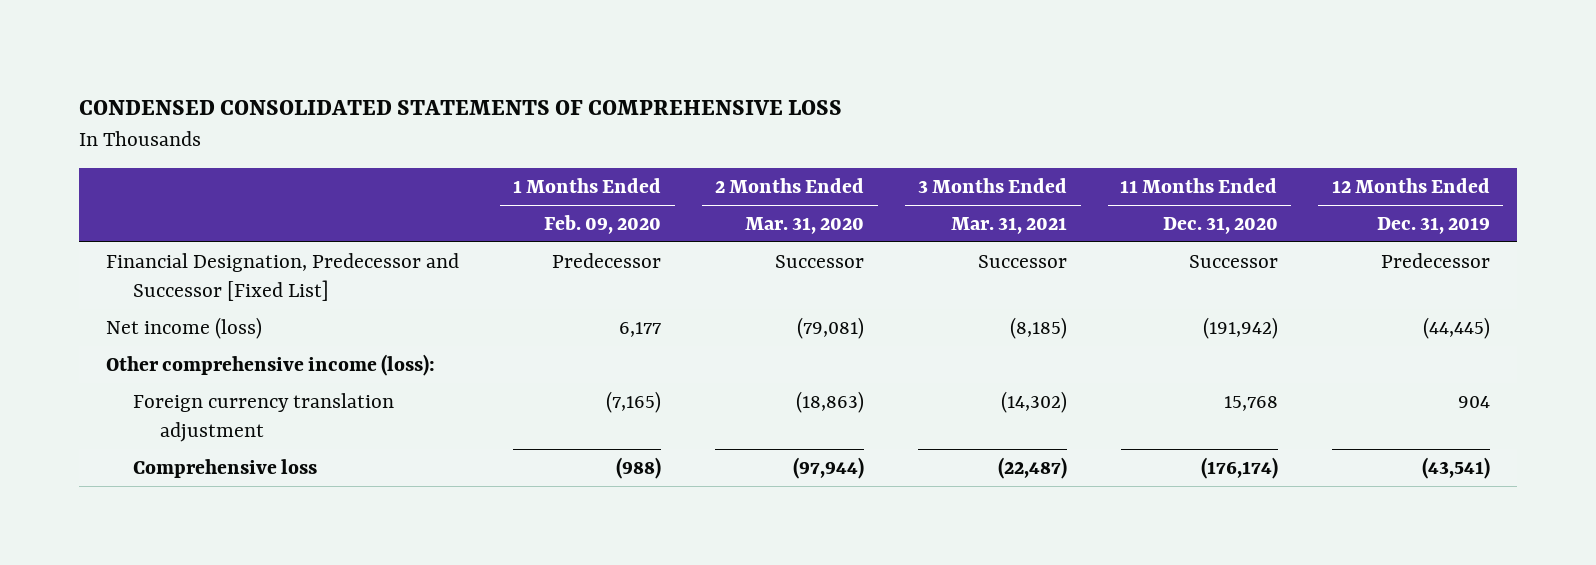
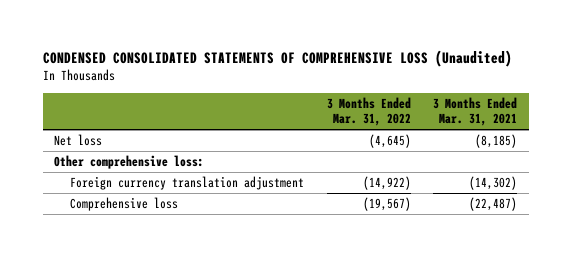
- CONDENSED CONSOLIDATED STATEMENTS OF COMPREHENSIVE LOSS
+ CONDENSED CONSOLIDATED STATEMENTS OF COMPREHENSIVE LOSS (Unaudited)
- | 1 Months Ended Feb. 09, 2020 | 2 Months Ended Mar. 31, 2020 | 3 Months Ended Mar. 31, 2021 | 11 Months Ended Dec. 31, 2020 | 12 Months Ended Dec. 31, 2019
+ | 3 Months Ended Mar. 31, 2022 | 3 Months Ended Mar. 31, 2021
- Financial Designation, Predecessor and Successor [Fixed List] | Predecessor | Successor | Successor | Successor | Predecessor
- Net income (loss) | 6,177 | (79,081) | (8,185) | (191,942) | (44,445)
- Other comprehensive income (loss):
+ Net loss | (4,645) | (8,185)
+ Other comprehensive loss:

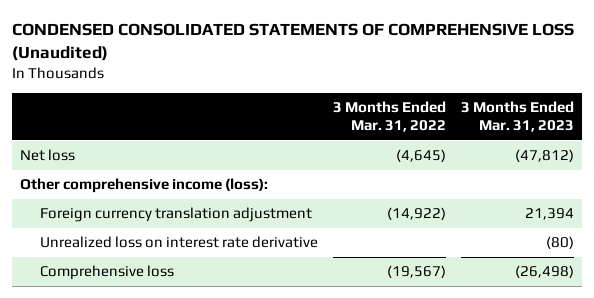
- | 3 Months Ended Mar. 31, 2022 | 3 Months Ended Mar. 31, 2021
+ | 3 Months Ended Mar. 31, 2022 | 3 Months Ended Mar. 31, 2023
- Other comprehensive loss:
+ Other comprehensive income (loss):
+ Unrealized loss on interest rate derivative | | (80)

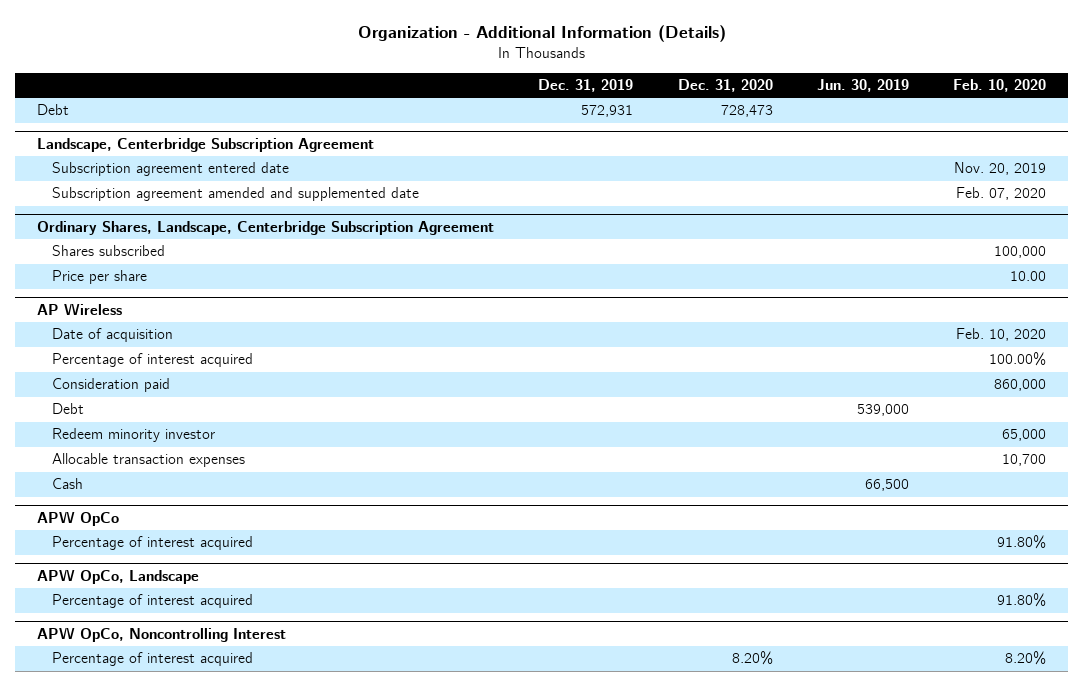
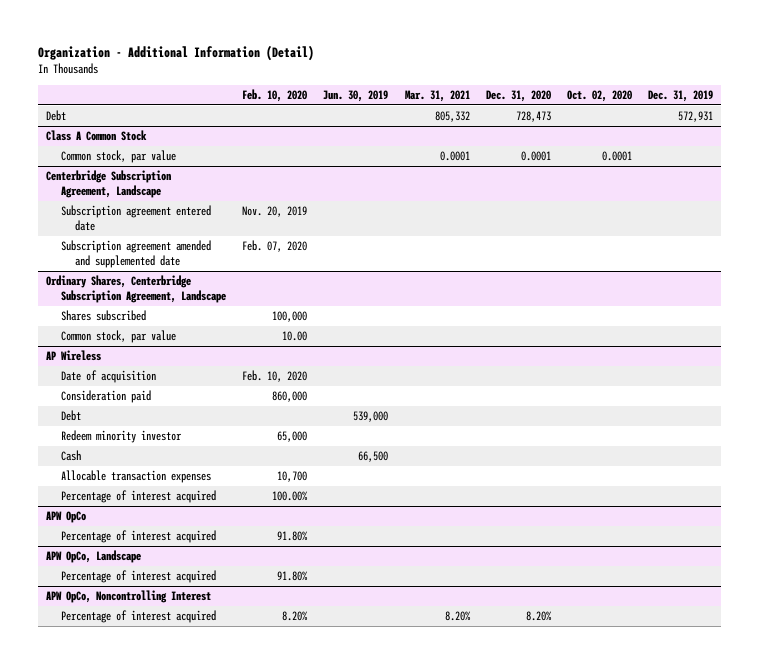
- Organization - Additional Information (Details)
+ Organization - Additional Information (Detail)
- | Dec. 31, 2019 | Dec. 31, 2020 | Jun. 30, 2019 | Feb. 10, 2020
+ | Feb. 10, 2020 | Jun. 30, 2019 | Mar. 31, 2021 | Dec. 31, 2020 | Oct. 02, 2020 | Dec. 31, 2019
- Landscape, Centerbridge Subscription Agreement
+ Class A Common Stock
+ Common stock, par value | | | 0.0001 | 0.0001 | 0.0001 |
+ Centerbridge Subscription Agreement, Landscape
- Ordinary Shares, Landscape, Centerbridge Subscription Agreement
+ Ordinary Shares, Centerbridge Subscription Agreement, Landscape
- Price per share | | | | 10.00
+ Common stock, par value | 10.00 | | | | |
@ AP Wireless
moved down: Allocable transaction expenses | 10,700 | | | | |
moved down: Percentage of interest acquired | 100.00% | | | | |

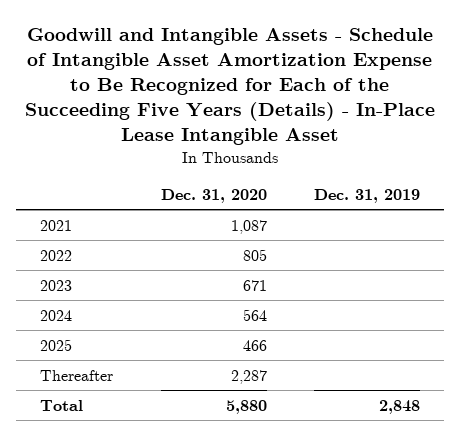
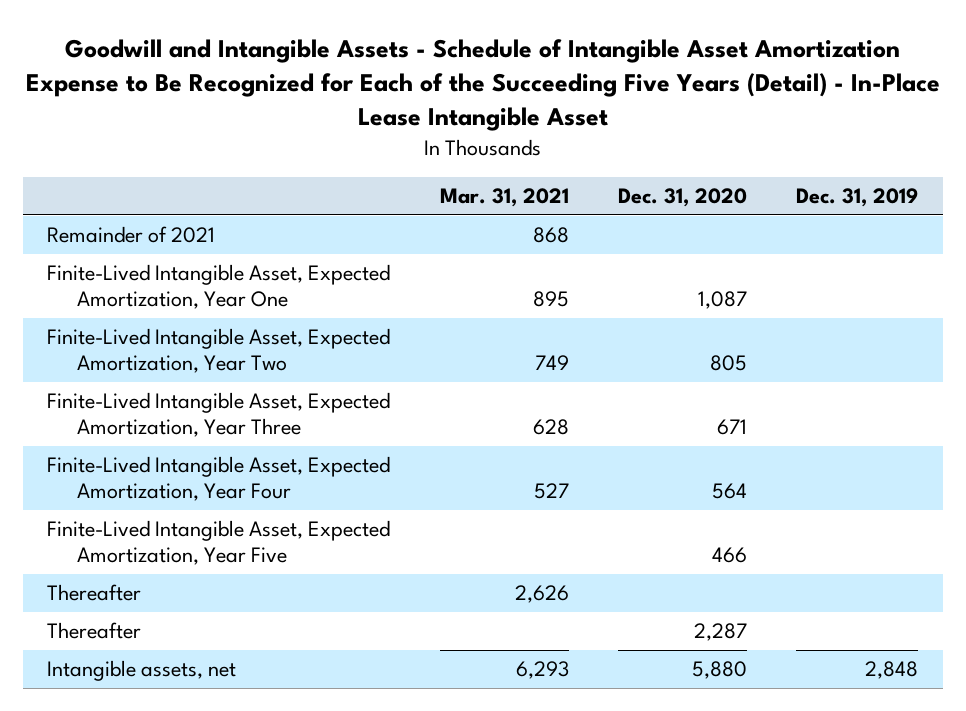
- Goodwill and Intangible Assets - Schedule of Intangible Asset Amortization Expense to Be Recognized for Each of the Succeeding Five Years (Details) - In-Place Lease Intangible Asset
+ Goodwill and Intangible Assets - Schedule of Intangible Asset Amortization Expense to Be Recognized for Each of the Succeeding Five Years (Detail) - In-Place Lease Intangible Asset
- | Dec. 31, 2020 | Dec. 31, 2019
+ | Mar. 31, 2021 | Dec. 31, 2020 | Dec. 31, 2019
- 2021 | 1,087 |
- 2022 | 805 |
- 2023 | 671 |
- 2024 | 564 |
- 2025 | 466 |
+ Remainder of 2021 | 868 | |
+ Finite-Lived Intangible Asset, Expected Amortization, Year One | 895 | 1,087 |
+ Finite-Lived Intangible Asset, Expected Amortization, Year Two | 749 | 805 |
+ Finite-Lived Intangible Asset, Expected Amortization, Year Three | 628 | 671 |
+ Finite-Lived Intangible Asset, Expected Amortization, Year Four | 527 | 564 |
+ Finite-Lived Intangible Asset, Expected Amortization, Year Five | | 466 |
+ Thereafter | 2,626 | |
- Total | 5,880 | 2,848
+ Intangible assets, net | 6,293 | 5,880 | 2,848

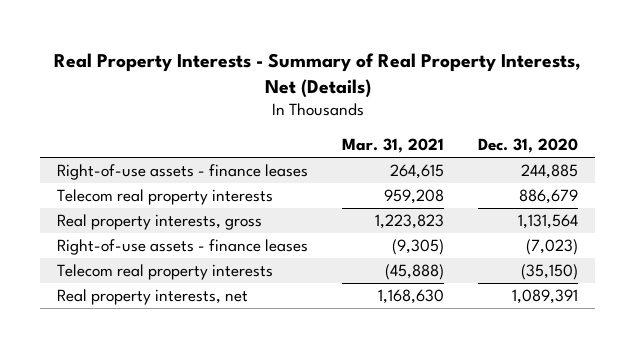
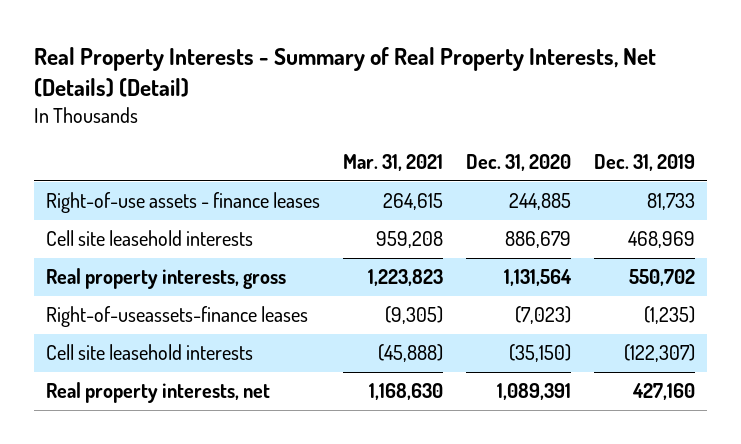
- Real Property Interests - Summary of Real Property Interests, Net (Details)
+ Real Property Interests - Summary of Real Property Interests, Net (Details) (Detail)
- | Mar. 31, 2021 | Dec. 31, 2020
+ | Mar. 31, 2021 | Dec. 31, 2020 | Dec. 31, 2019
- Telecom real property interests | 959,208 | 886,679
+ Cell site leasehold interests | 959,208 | 886,679 | 468,969
- Right-of-use assets - finance leases | (9,305) | (7,023)
- Telecom real property interests | (45,888) | (35,150)
+ Right-of-useassets-finance leases | (9,305) | (7,023) | (1,235)
+ Cell site leasehold interests | (45,888) | (35,150) | (122,307)

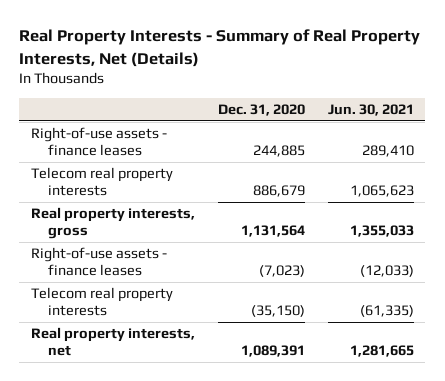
- Real Property Interests - Summary of Real Property Interests, Net (Details) (Detail)
+ Real Property Interests - Summary of Real Property Interests, Net (Details)
- | Mar. 31, 2021 | Dec. 31, 2020 | Dec. 31, 2019
+ | Dec. 31, 2020 | Jun. 30, 2021
- Cell site leasehold interests | 959,208 | 886,679 | 468,969
+ Telecom real property interests | 886,679 | 1,065,623
- Right-of-useassets-finance leases | (9,305) | (7,023) | (1,235)
- Cell site leasehold interests | (45,888) | (35,150) | (122,307)
+ Right-of-use assets - finance leases | (7,023) | (12,033)
+ Telecom real property interests | (35,150) | (61,335)

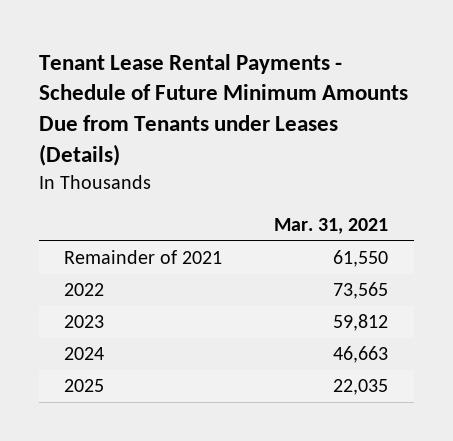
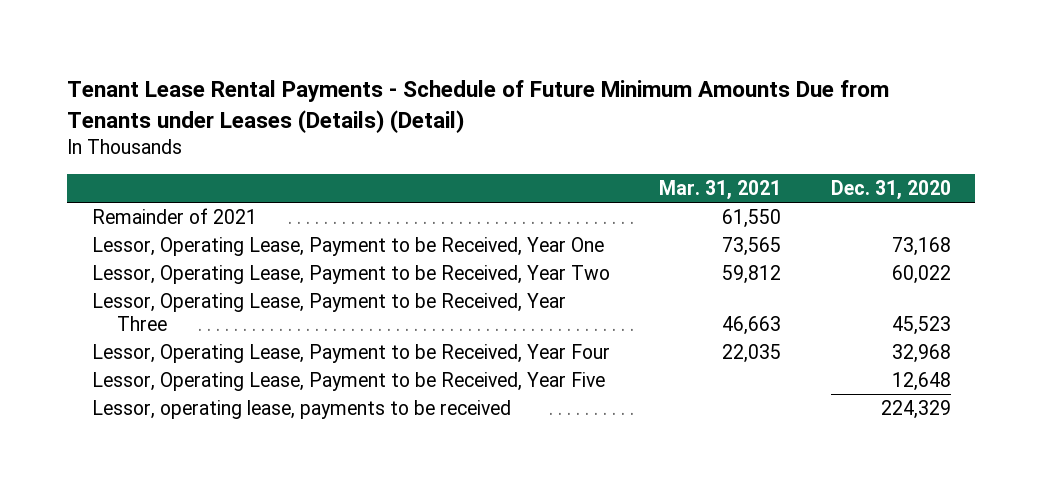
- Tenant Lease Rental Payments - Schedule of Future Minimum Amounts Due from Tenants under Leases (Details)
+ Tenant Lease Rental Payments - Schedule of Future Minimum Amounts Due from Tenants under Leases (Details) (Detail)
- | Mar. 31, 2021
+ | Mar. 31, 2021 | Dec. 31, 2020
- 2022 | 73,565
- 2023 | 59,812
- 2024 | 46,663
- 2025 | 22,035
+ Lessor, Operating Lease, Payment to be Received, Year One | 73,565 | 73,168
+ Lessor, Operating Lease, Payment to be Received, Year Two | 59,812 | 60,022
+ Lessor, Operating Lease, Payment to be Received, Year Three | 46,663 | 45,523
+ Lessor, Operating Lease, Payment to be Received, Year Four | 22,035 | 32,968
+ Lessor, Operating Lease, Payment to be Received, Year Five | | 12,648
+ Lessor, operating lease, payments to be received | | 224,329

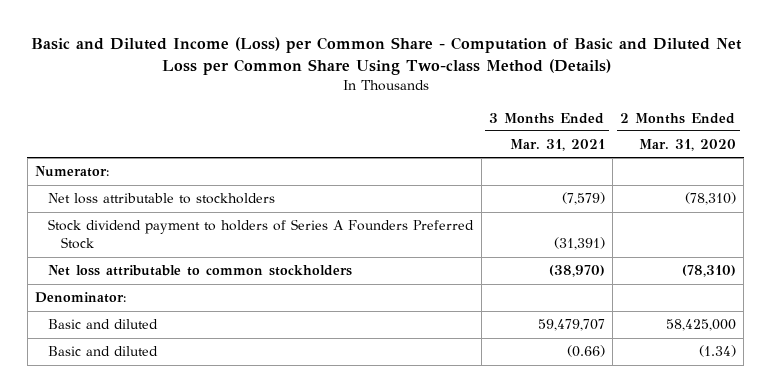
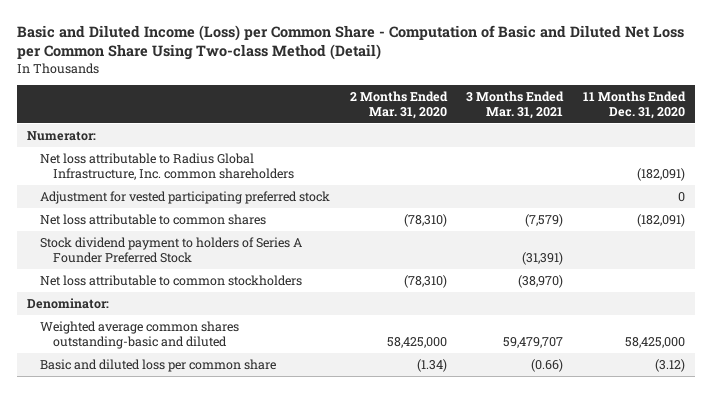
- Basic and Diluted Income (Loss) per Common Share - Computation of Basic and Diluted Net Loss per Common Share Using Two-class Method (Details)
+ Basic and Diluted Income (Loss) per Common Share - Computation of Basic and Diluted Net Loss per Common Share Using Two-class Method (Detail)
- | 3 Months Ended Mar. 31, 2021 | 2 Months Ended Mar. 31, 2020
+ | 2 Months Ended Mar. 31, 2020 | 3 Months Ended Mar. 31, 2021 | 11 Months Ended Dec. 31, 2020
- Net loss attributable to stockholders | (7,579) | (78,310)
- Stock dividend payment to holders of Series A Founders Preferred Stock | (31,391) |
+ Net loss attributable to Radius Global Infrastructure, Inc. common shareholders | | | (182,091)
+ Adjustment for vested participating preferred stock | | | 0
+ Net loss attributable to common shares | (78,310) | (7,579) | (182,091)
+ Stock dividend payment to holders of Series A Founder Preferred Stock | | (31,391) |
- Basic and diluted | 59,479,707 | 58,425,000
- Basic and diluted | (0.66) | (1.34)
+ Weighted average common shares outstanding-basic and diluted | 58,425,000 | 59,479,707 | 58,425,000
+ Basic and diluted loss per common share | (1.34) | (0.66) | (3.12)

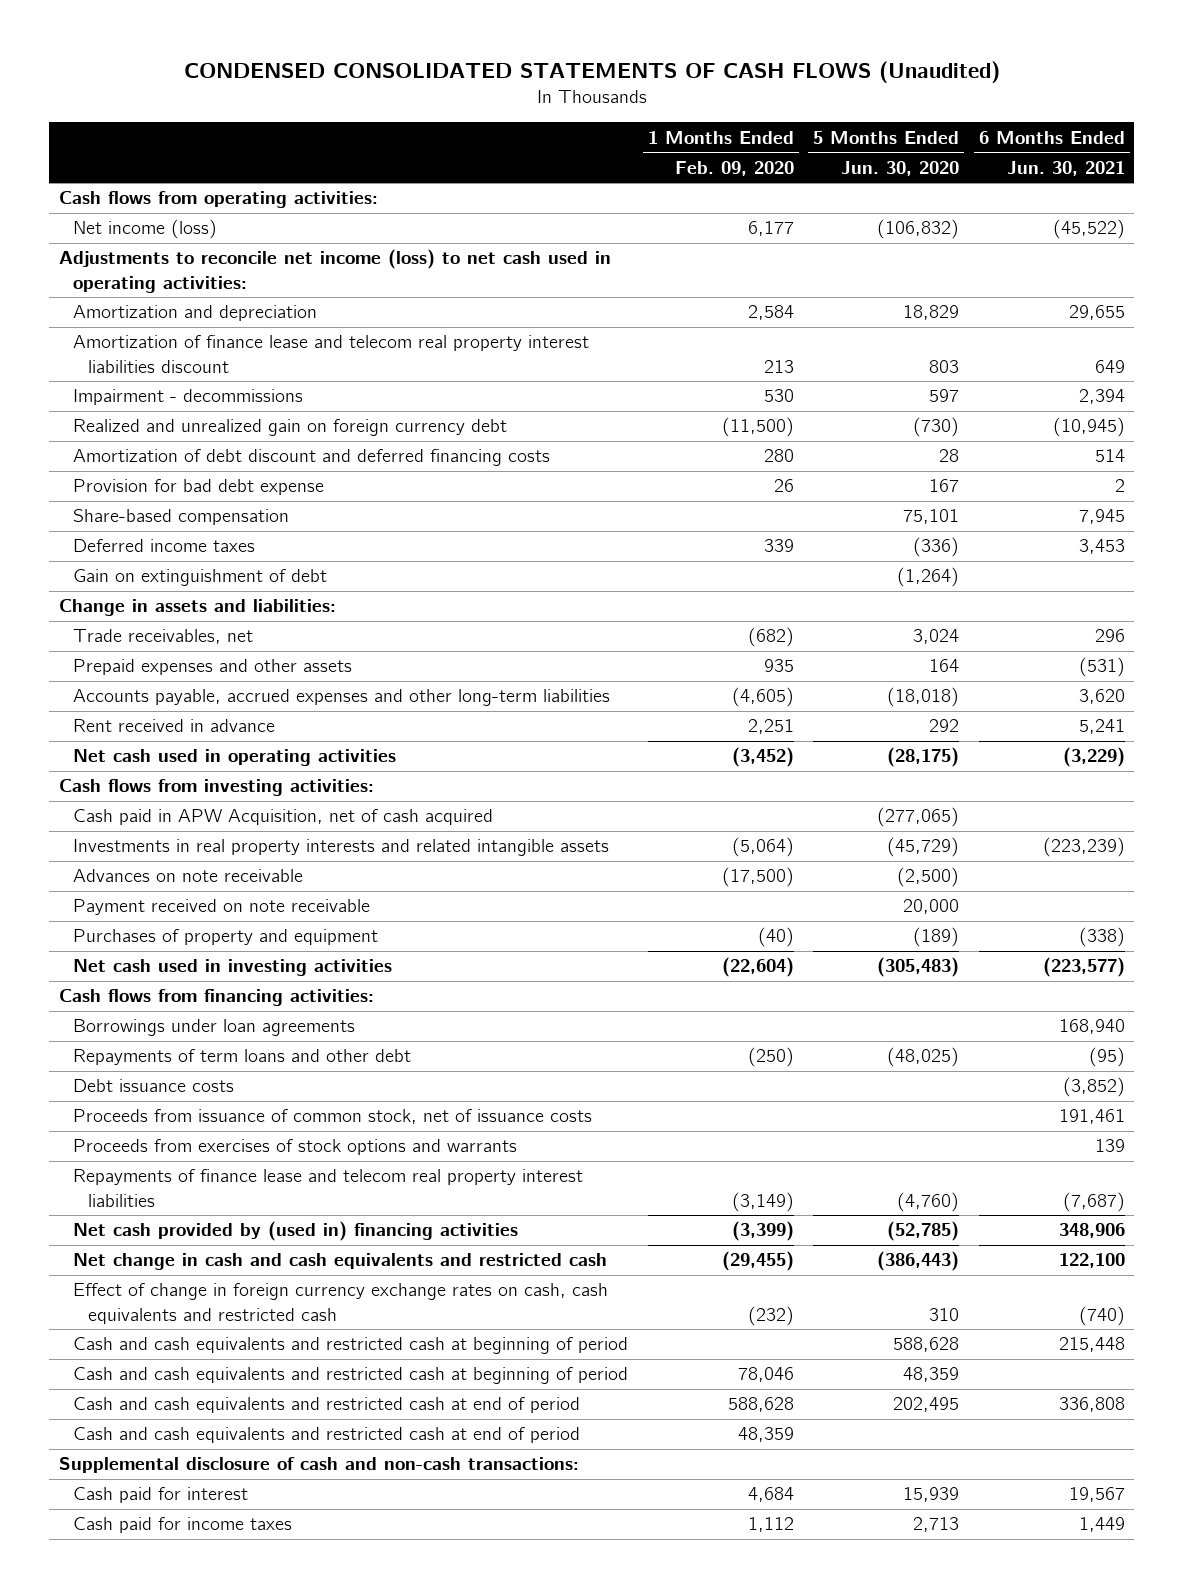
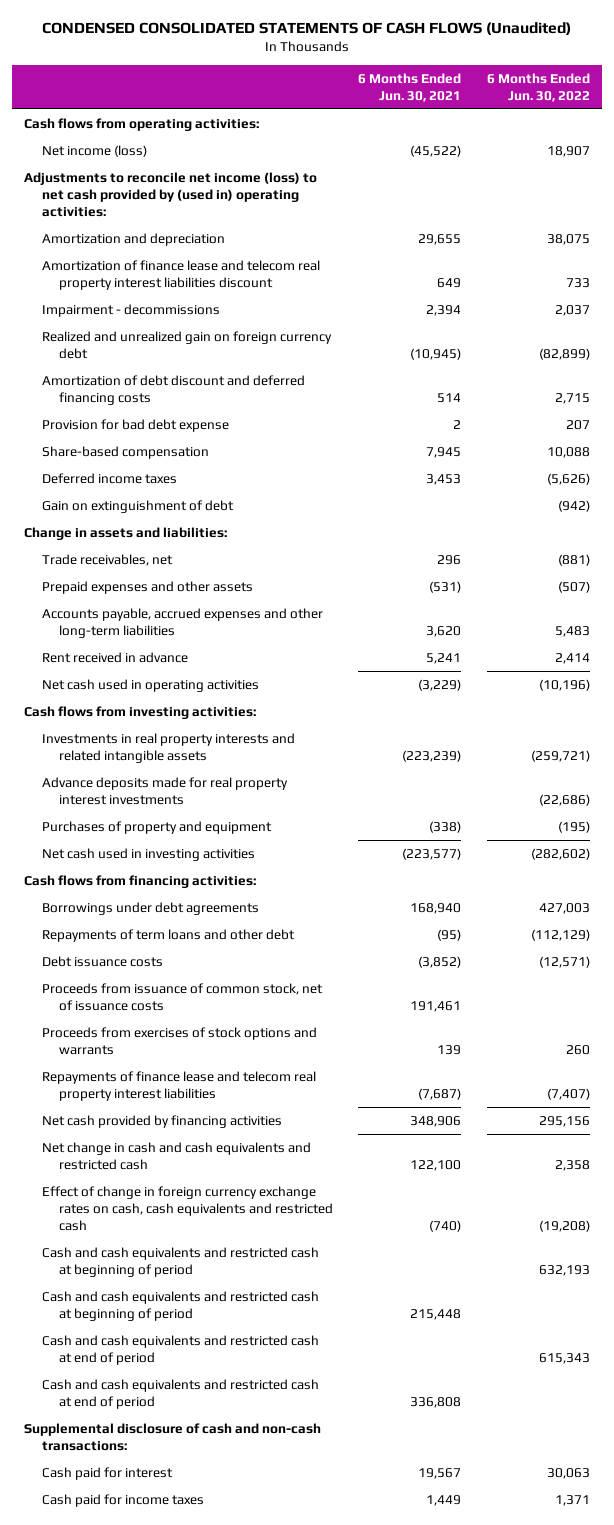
- | 1 Months Ended Feb. 09, 2020 | 5 Months Ended Jun. 30, 2020 | 6 Months Ended Jun. 30, 2021
+ | 6 Months Ended Jun. 30, 2021 | 6 Months Ended Jun. 30, 2022
- Adjustments to reconcile net income (loss) to net cash used in operating activities:
+ Adjustments to reconcile net income (loss) to net cash provided by (used in) operating activities:
- Cash paid in APW Acquisition, net of cash acquired | | (277,065) |
- Advances on note receivable | (17,500) | (2,500) |
- Payment received on note receivable | | 20,000 |
+ Advance deposits made for real property interest investments | | (22,686)
- Borrowings under loan agreements | | | 168,940
+ Borrowings under debt agreements | 168,940 | 427,003
- Net cash provided by (used in) financing activities | (3,399) | (52,785) | 348,906
+ Net cash provided by financing activities | 348,906 | 295,156
moved down: Cash and cash equivalents and restricted cash at beginning of period | 215,448 |
moved down: Cash and cash equivalents and restricted cash at end of period | 336,808 |

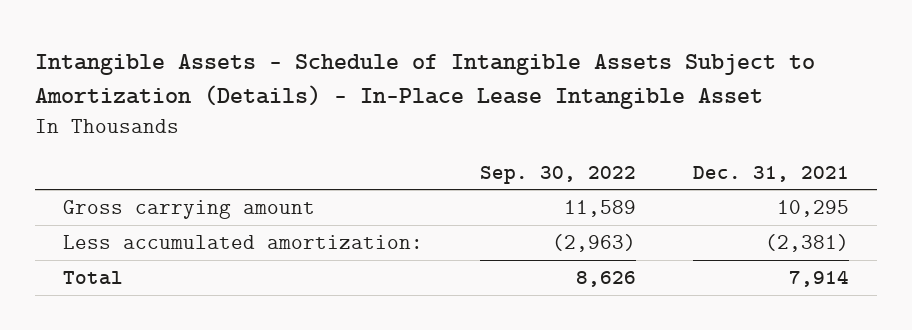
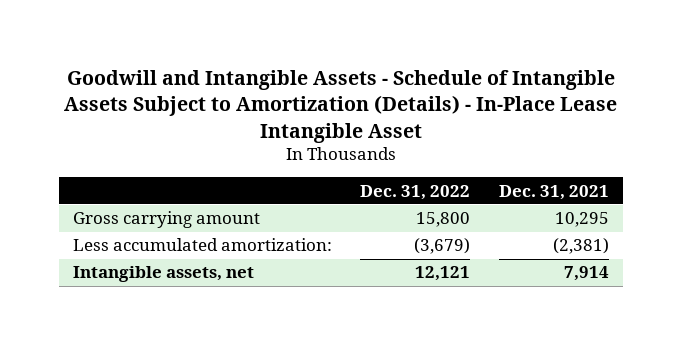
- Intangible Assets - Schedule of Intangible Assets Subject to Amortization (Details) - In-Place Lease Intangible Asset
+ Goodwill and Intangible Assets - Schedule of Intangible Assets Subject to Amortization (Details) - In-Place Lease Intangible Asset
- | Sep. 30, 2022 | Dec. 31, 2021
+ | Dec. 31, 2022 | Dec. 31, 2021
- Total | 8,626 | 7,914
+ Intangible assets, net | 12,121 | 7,914

